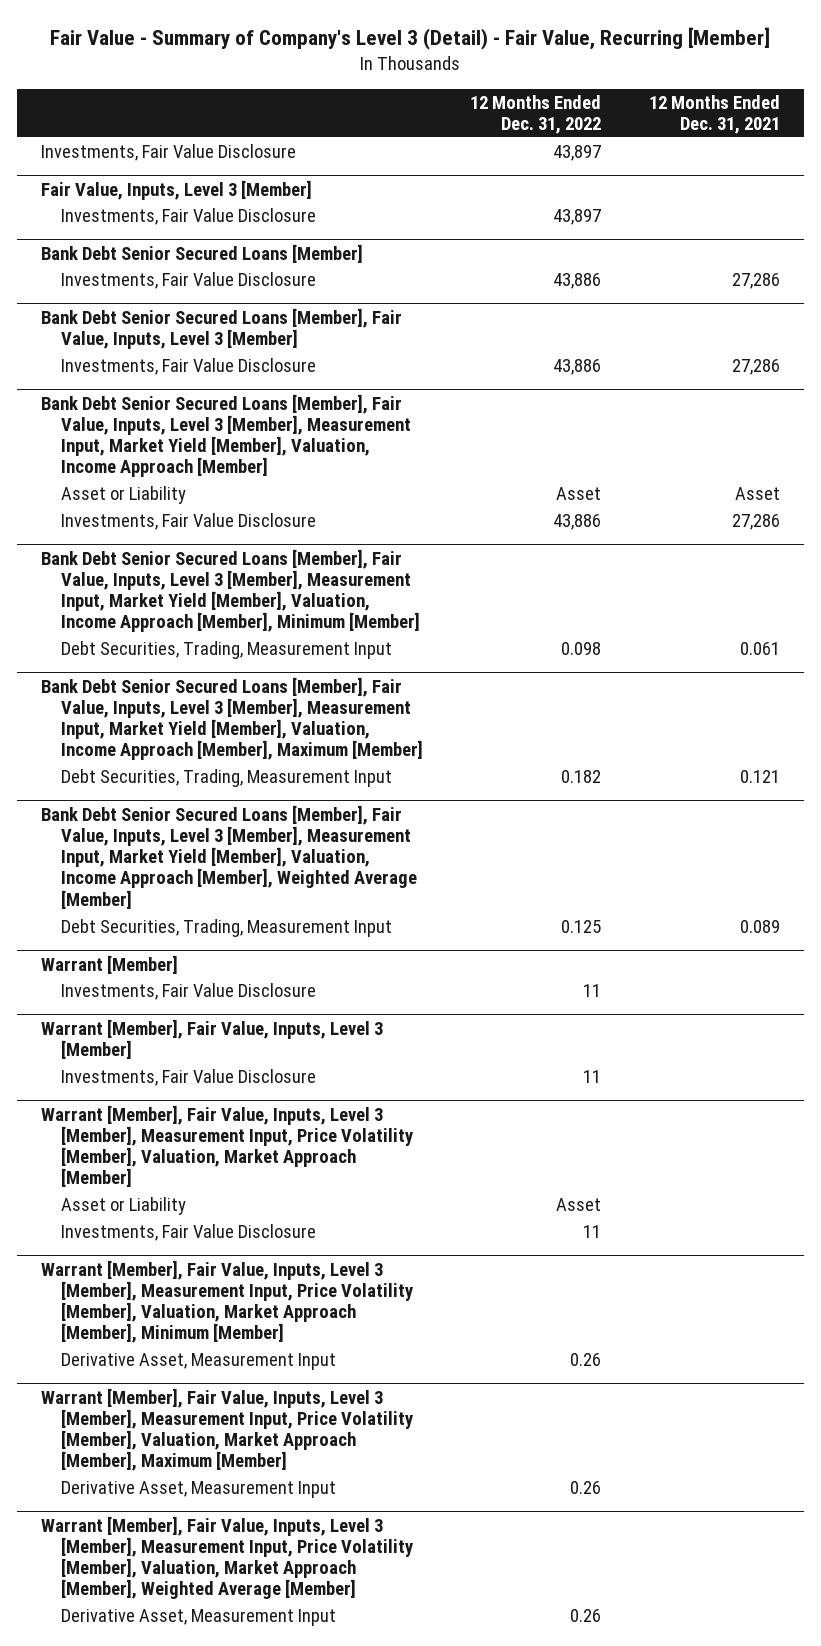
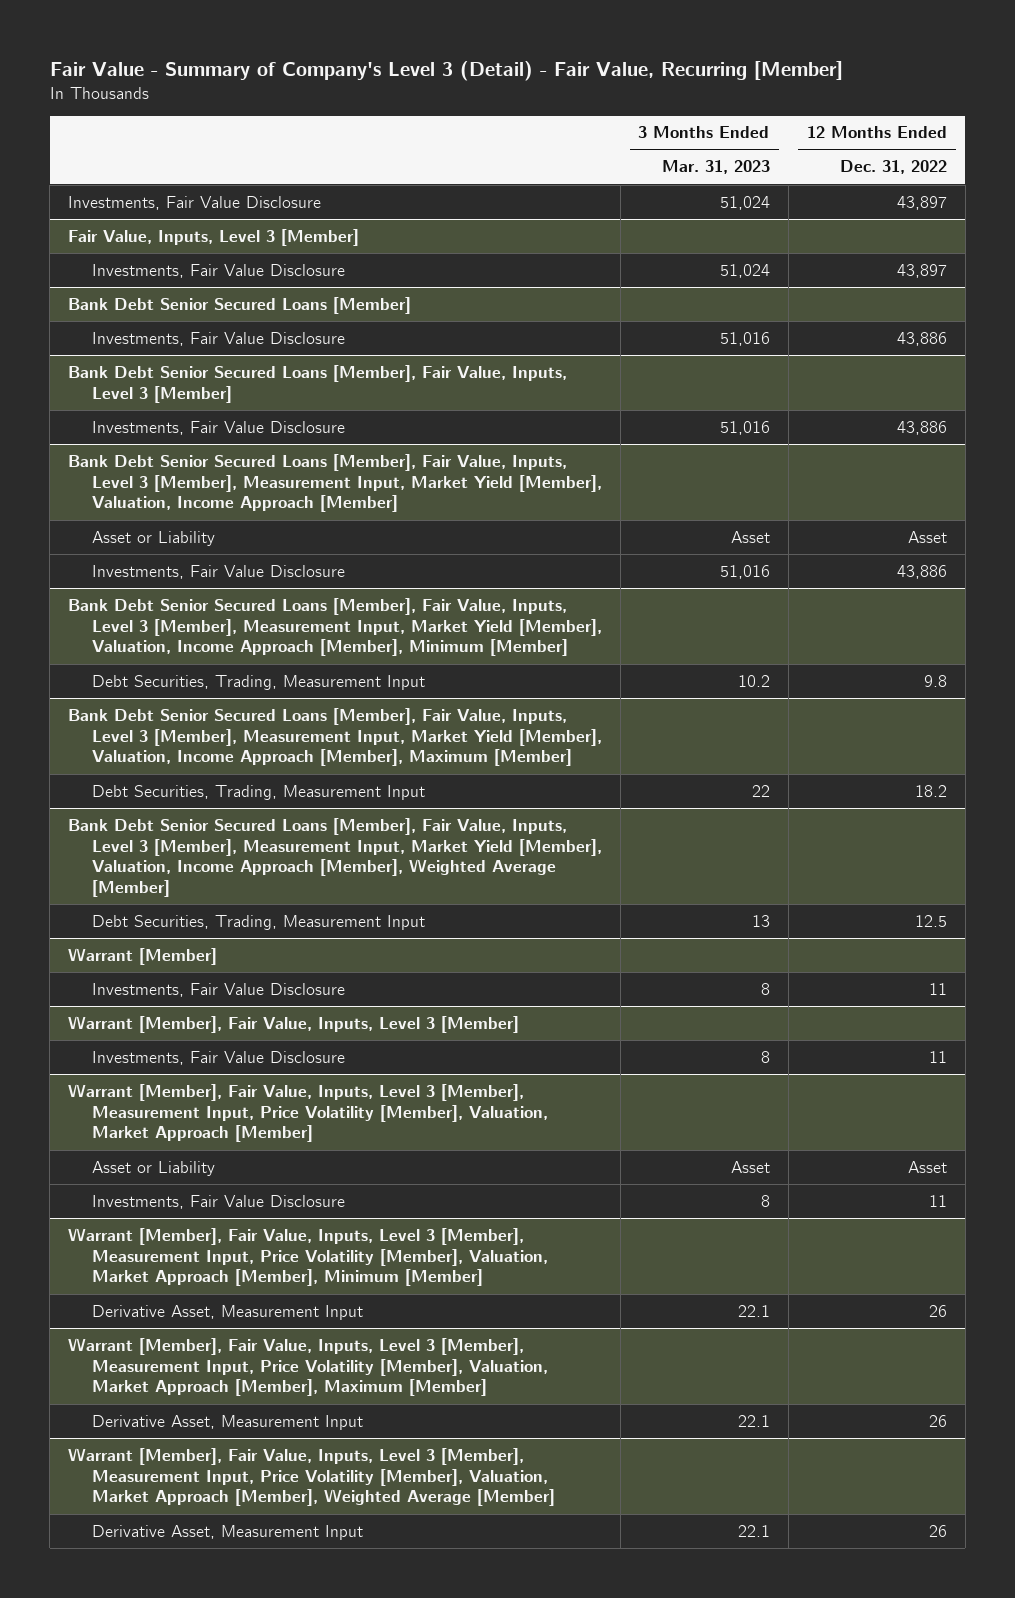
- | 12 Months Ended Dec. 31, 2022 | 12 Months Ended Dec. 31, 2021
+ | 3 Months Ended Mar. 31, 2023 | 12 Months Ended Dec. 31, 2022
@ Bank Debt Senior Secured Loans [Member], Fair Value, Inputs, Level 3 [Member], Measurement Input, Market Yield [Member], Valuation, Income Approach [Member], Minimum [Member]
- Debt Securities, Trading, Measurement Input | 0.098 | 0.061
+ Debt Securities, Trading, Measurement Input | 10.2 | 9.8
@ Bank Debt Senior Secured Loans [Member], Fair Value, Inputs, Level 3 [Member], Measurement Input, Market Yield [Member], Valuation, Income Approach [Member], Maximum [Member]
- Debt Securities, Trading, Measurement Input | 0.182 | 0.121
+ Debt Securities, Trading, Measurement Input | 22 | 18.2
@ Bank Debt Senior Secured Loans [Member], Fair Value, Inputs, Level 3 [Member], Measurement Input, Market Yield [Member], Valuation, Income Approach [Member], Weighted Average [Member]
- Debt Securities, Trading, Measurement Input | 0.125 | 0.089
+ Debt Securities, Trading, Measurement Input | 13 | 12.5
@ Warrant [Member], Fair Value, Inputs, Level 3 [Member], Measurement Input, Price Volatility [Member], Valuation, Market Approach [Member], Minimum [Member]
- Derivative Asset, Measurement Input | 0.26 |
+ Derivative Asset, Measurement Input | 22.1 | 26
@ Warrant [Member], Fair Value, Inputs, Level 3 [Member], Measurement Input, Price Volatility [Member], Valuation, Market Approach [Member], Maximum [Member]
- Derivative Asset, Measurement Input | 0.26 |
+ Derivative Asset, Measurement Input | 22.1 | 26
@ Warrant [Member], Fair Value, Inputs, Level 3 [Member], Measurement Input, Price Volatility [Member], Valuation, Market Approach [Member], Weighted Average [Member]
- Derivative Asset, Measurement Input | 0.26 |
+ Derivative Asset, Measurement Input | 22.1 | 26

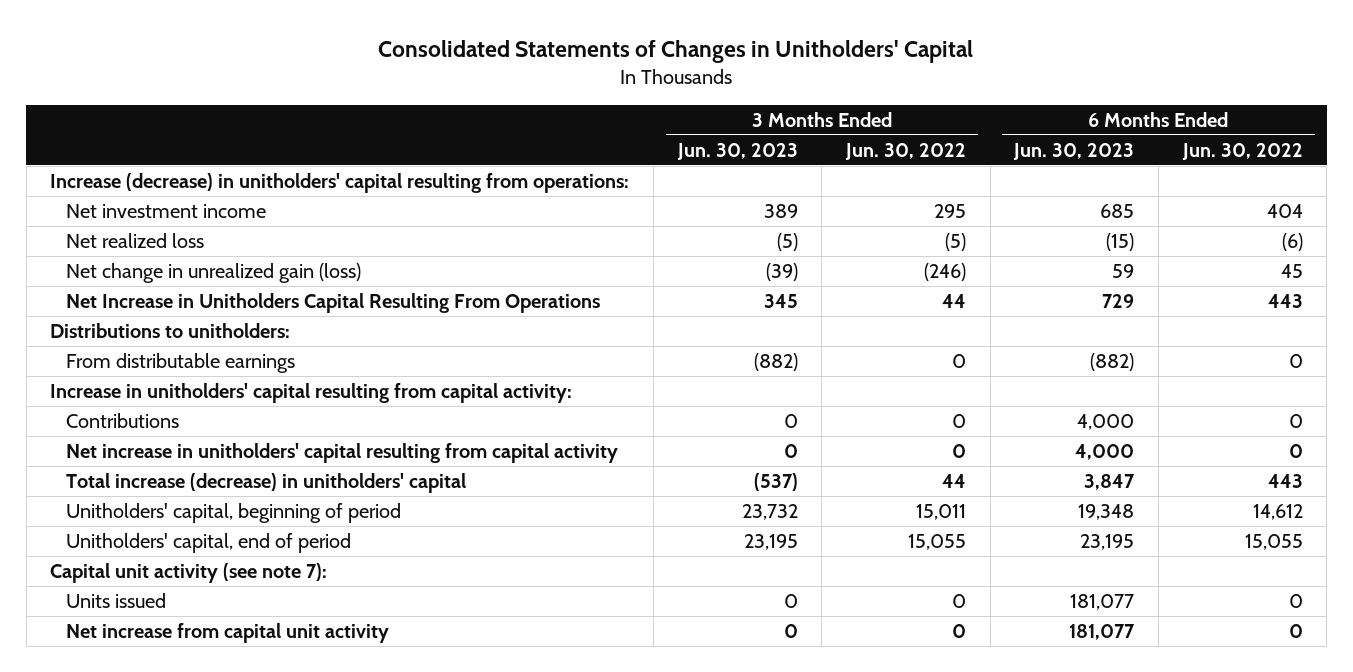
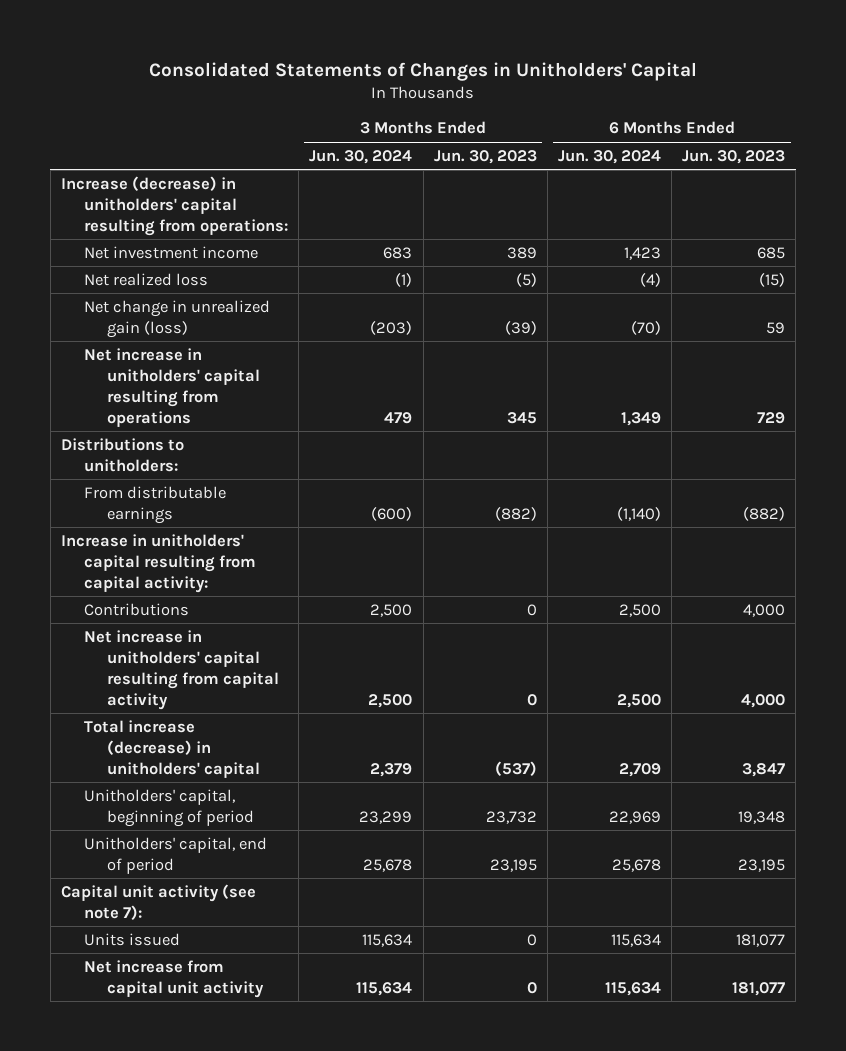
- | 3 Months Ended Jun. 30, 2023 | 3 Months Ended Jun. 30, 2022 | 6 Months Ended Jun. 30, 2023 | 6 Months Ended Jun. 30, 2022
+ | 3 Months Ended Jun. 30, 2024 | 3 Months Ended Jun. 30, 2023 | 6 Months Ended Jun. 30, 2024 | 6 Months Ended Jun. 30, 2023
- Net Increase in Unitholders Capital Resulting From Operations | 345 | 44 | 729 | 443
+ Net increase in unitholders' capital resulting from operations | 479 | 345 | 1,349 | 729

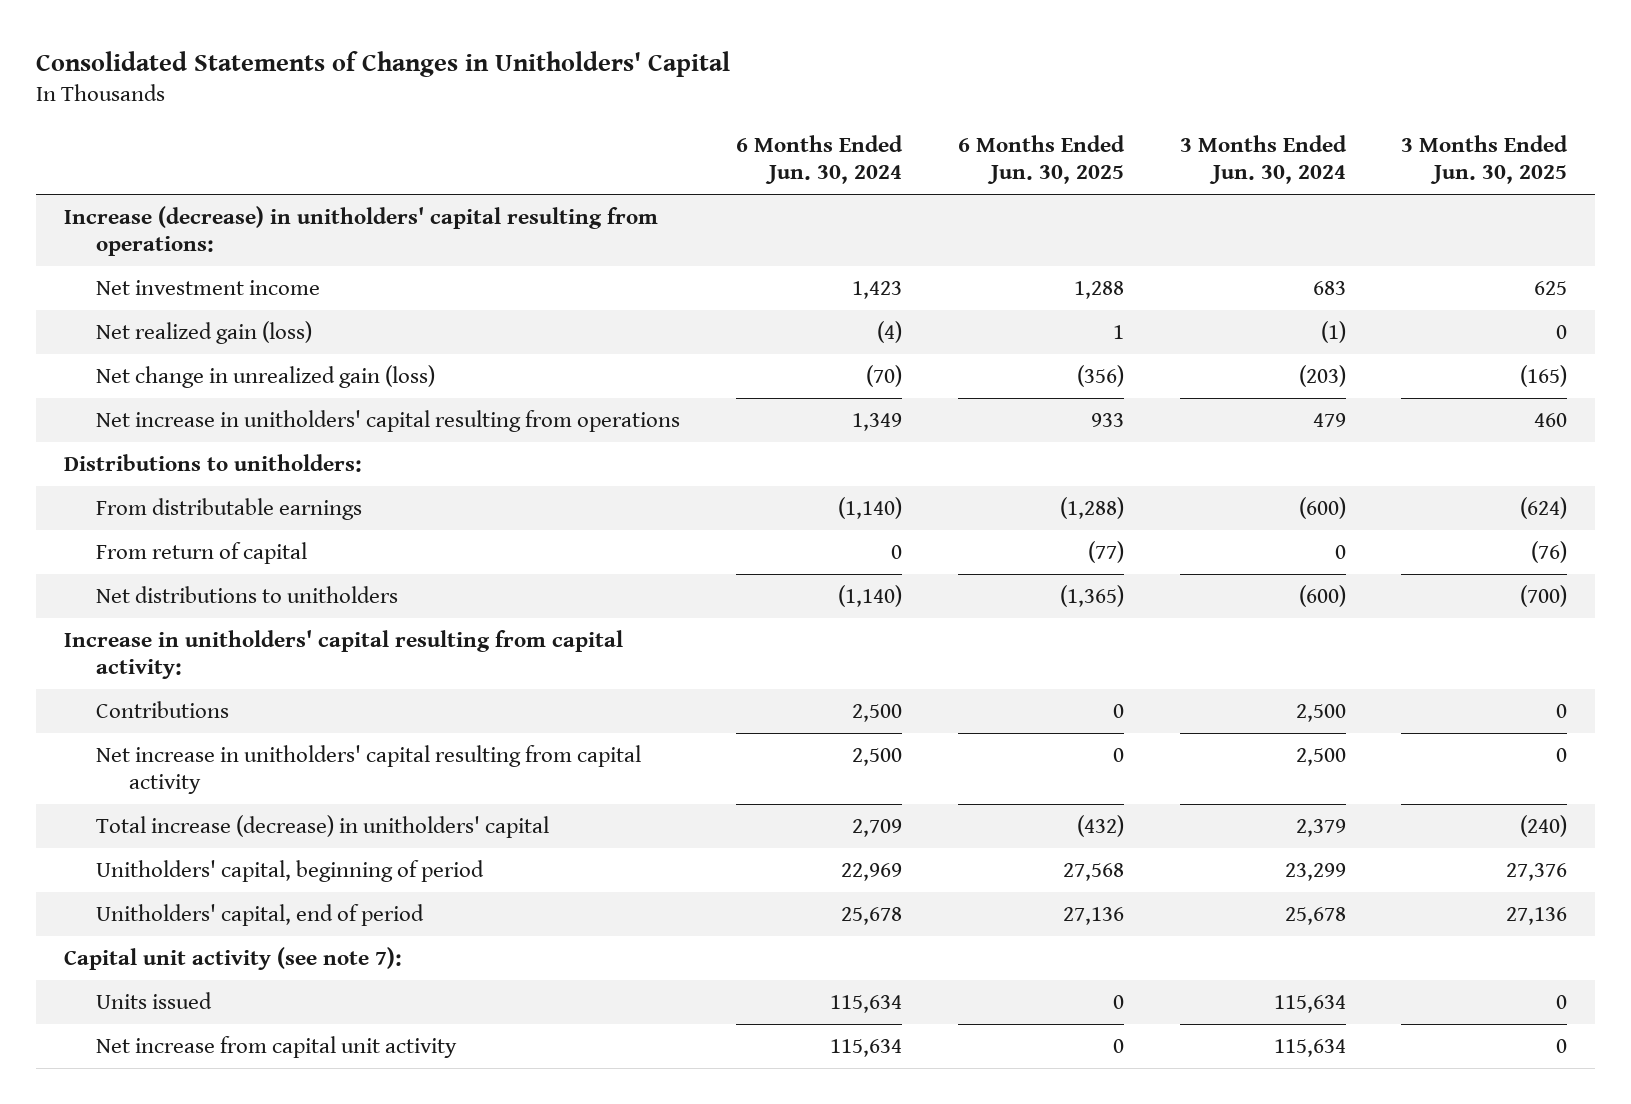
- | 3 Months Ended Jun. 30, 2024 | 3 Months Ended Jun. 30, 2023 | 6 Months Ended Jun. 30, 2024 | 6 Months Ended Jun. 30, 2023
+ | 6 Months Ended Jun. 30, 2024 | 6 Months Ended Jun. 30, 2025 | 3 Months Ended Jun. 30, 2024 | 3 Months Ended Jun. 30, 2025
- Net realized loss | (1) | (5) | (4) | (15)
+ Net realized gain (loss) | (4) | 1 | (1) | 0
+ From return of capital | 0 | (77) | 0 | (76)
+ Net distributions to unitholders | (1,140) | (1,365) | (600) | (700)

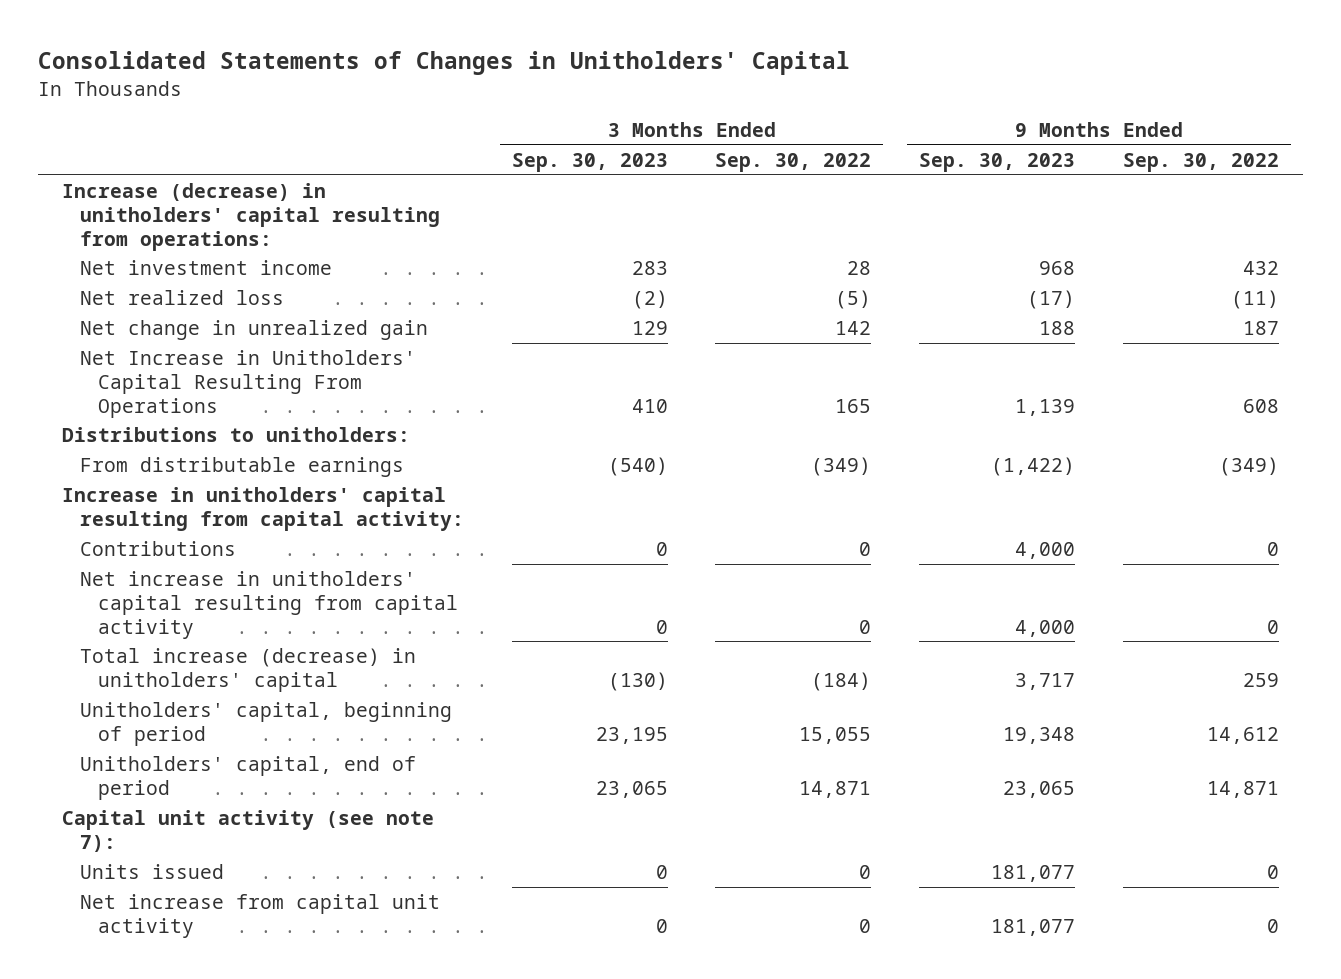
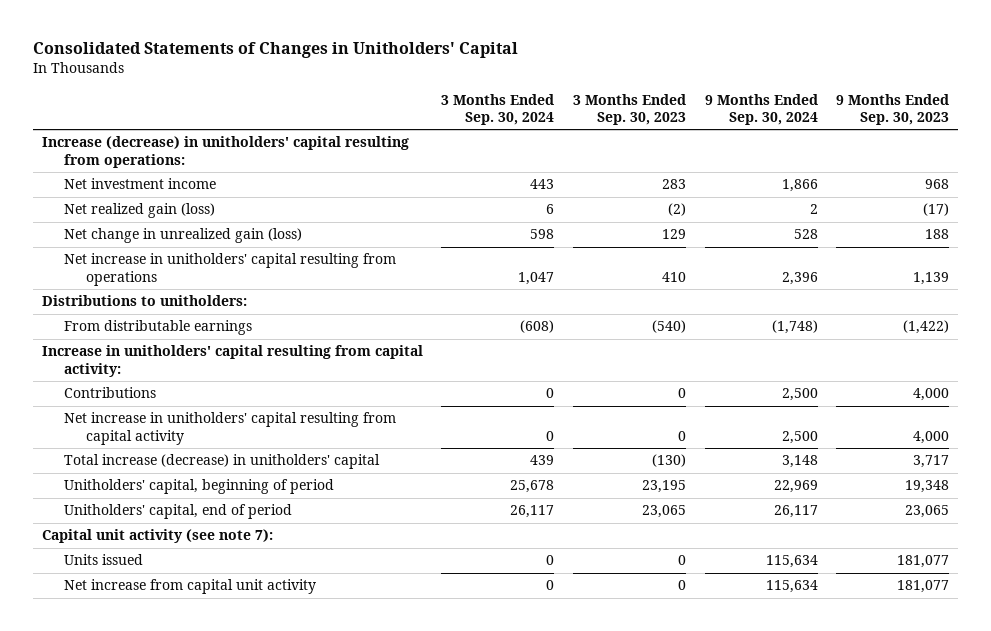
- | 3 Months Ended Sep. 30, 2023 | 3 Months Ended Sep. 30, 2022 | 9 Months Ended Sep. 30, 2023 | 9 Months Ended Sep. 30, 2022
+ | 3 Months Ended Sep. 30, 2024 | 3 Months Ended Sep. 30, 2023 | 9 Months Ended Sep. 30, 2024 | 9 Months Ended Sep. 30, 2023
- Net realized loss | (2) | (5) | (17) | (11)
- Net change in unrealized gain | 129 | 142 | 188 | 187
- Net Increase in Unitholders' Capital Resulting From Operations | 410 | 165 | 1,139 | 608
+ Net realized gain (loss) | 6 | (2) | 2 | (17)
+ Net change in unrealized gain (loss) | 598 | 129 | 528 | 188
+ Net increase in unitholders' capital resulting from operations | 1,047 | 410 | 2,396 | 1,139

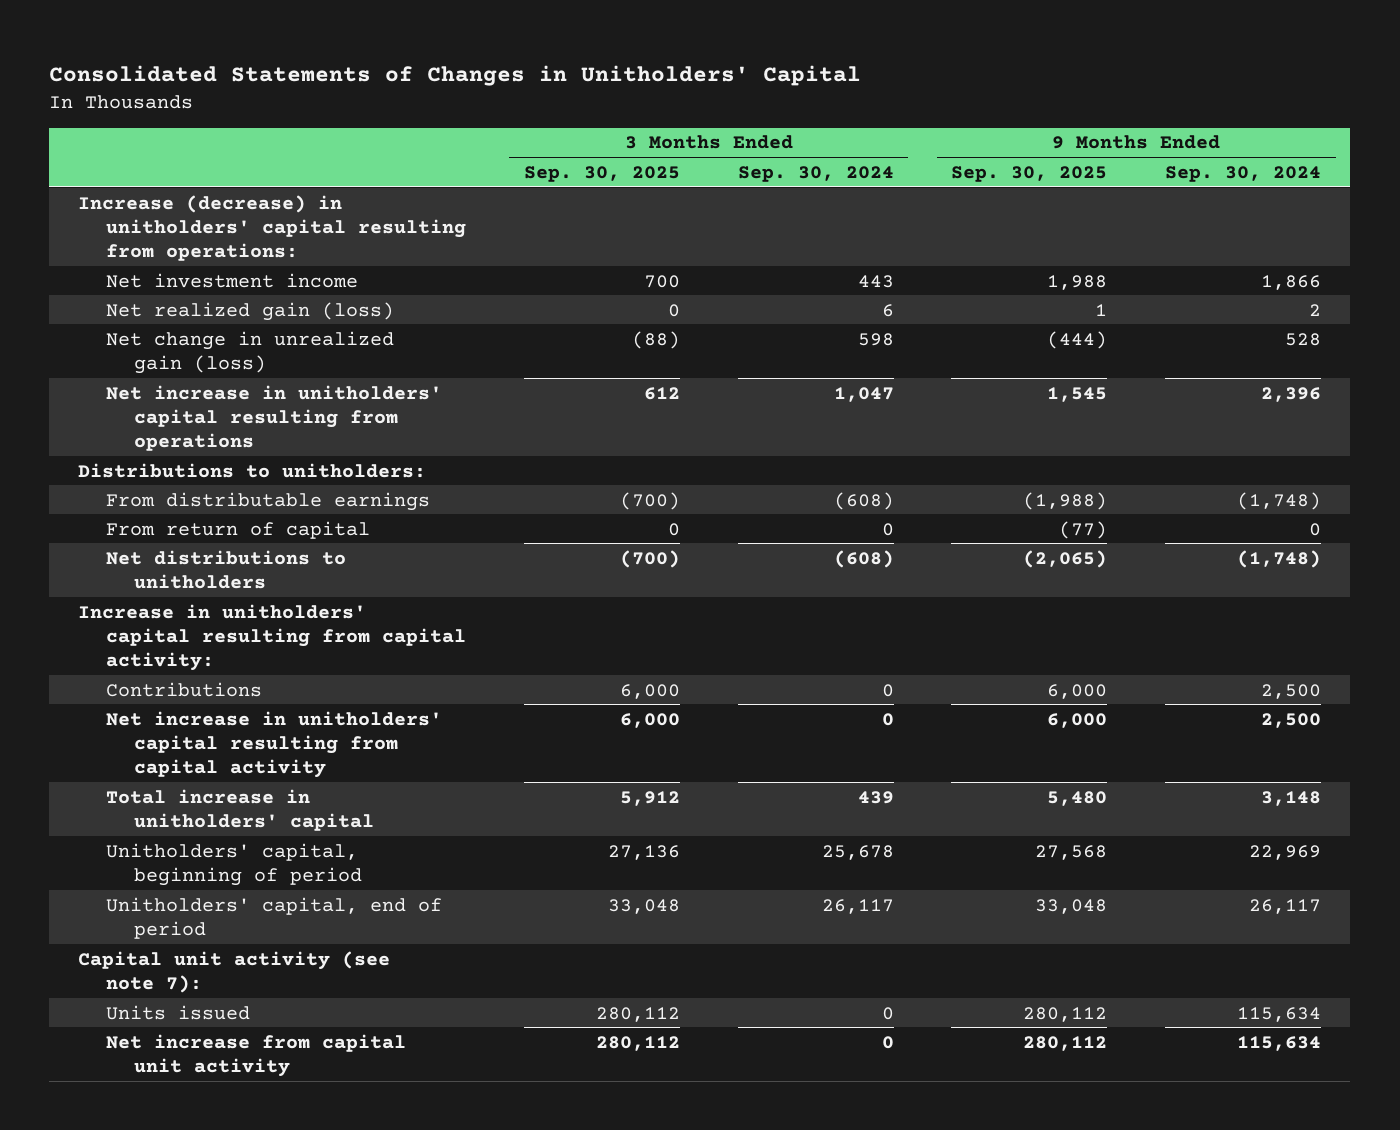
- | 3 Months Ended Sep. 30, 2024 | 3 Months Ended Sep. 30, 2023 | 9 Months Ended Sep. 30, 2024 | 9 Months Ended Sep. 30, 2023
+ | 3 Months Ended Sep. 30, 2025 | 3 Months Ended Sep. 30, 2024 | 9 Months Ended Sep. 30, 2025 | 9 Months Ended Sep. 30, 2024
+ From return of capital | 0 | 0 | (77) | 0
+ Net distributions to unitholders | (700) | (608) | (2,065) | (1,748)
- Total increase (decrease) in unitholders' capital | 439 | (130) | 3,148 | 3,717
+ Total increase in unitholders' capital | 5,912 | 439 | 5,480 | 3,148

